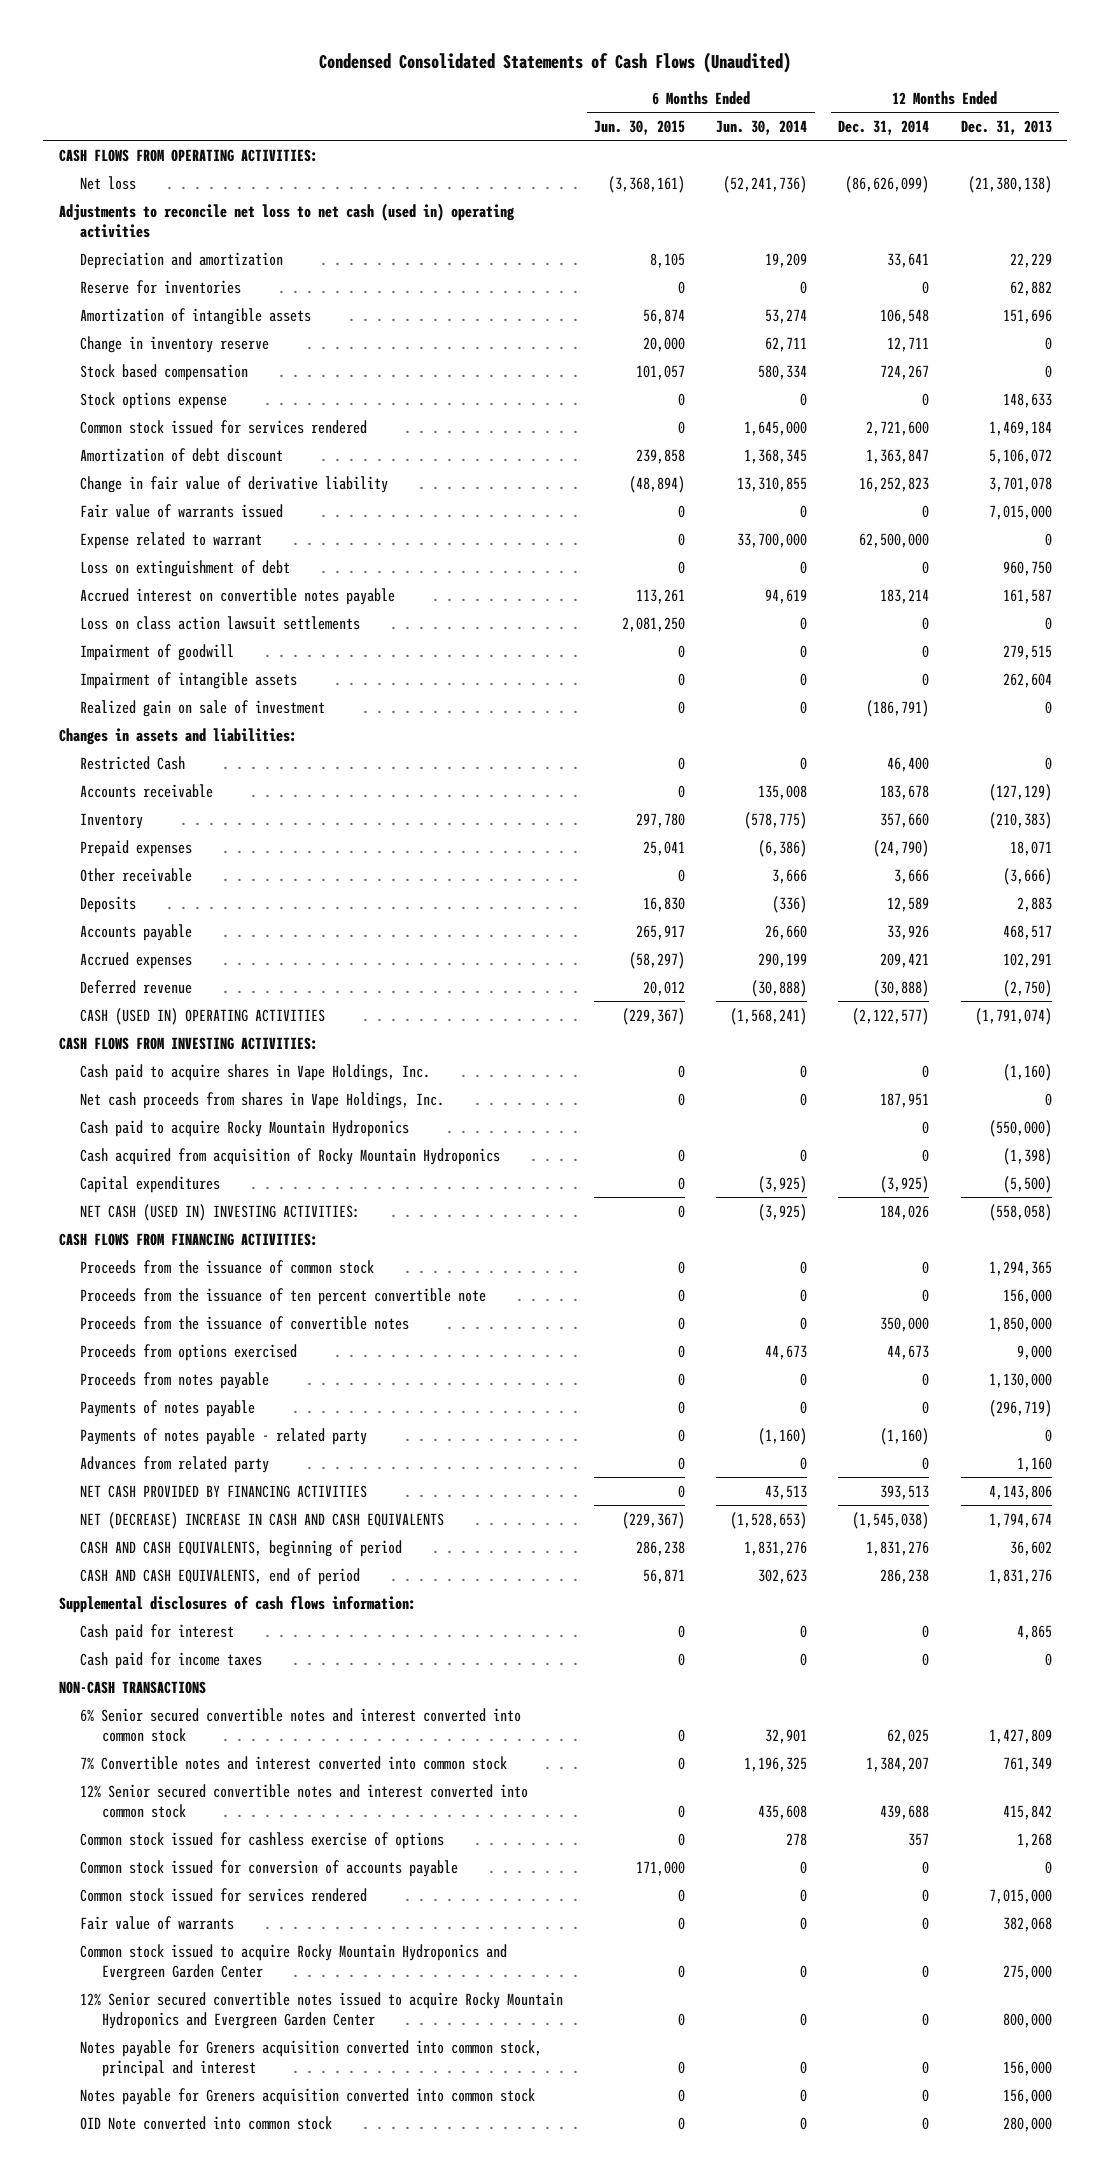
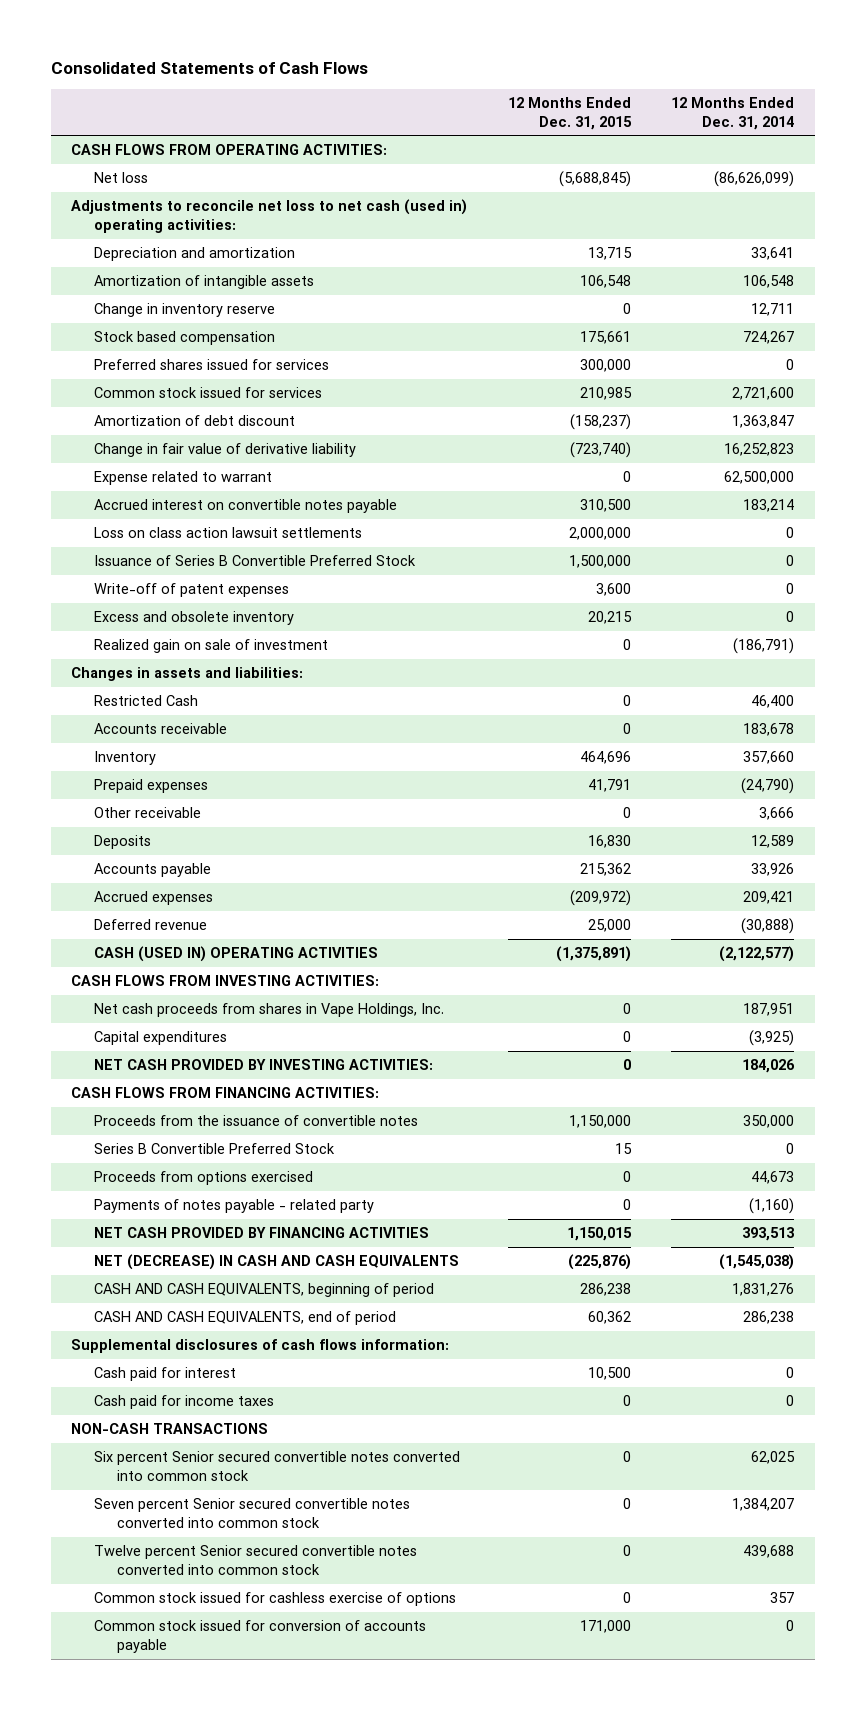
- Condensed Consolidated Statements of Cash Flows (Unaudited)
+ Consolidated Statements of Cash Flows
- | 6 Months Ended Jun. 30, 2015 | 6 Months Ended Jun. 30, 2014 | 12 Months Ended Dec. 31, 2014 | 12 Months Ended Dec. 31, 2013
+ | 12 Months Ended Dec. 31, 2015 | 12 Months Ended Dec. 31, 2014
- Adjustments to reconcile net loss to net cash (used in) operating activities
+ Adjustments to reconcile net loss to net cash (used in) operating activities:
- Reserve for inventories | 0 | 0 | 0 | 62,882
- Stock options expense | 0 | 0 | 0 | 148,633
- Common stock issued for services rendered | 0 | 1,645,000 | 2,721,600 | 1,469,184
+ Preferred shares issued for services | 300,000 | 0
+ Common stock issued for services | 210,985 | 2,721,600
- Fair value of warrants issued | 0 | 0 | 0 | 7,015,000
- Loss on extinguishment of debt | 0 | 0 | 0 | 960,750
- Impairment of goodwill | 0 | 0 | 0 | 279,515
- Impairment of intangible assets | 0 | 0 | 0 | 262,604
+ Issuance of Series B Convertible Preferred Stock | 1,500,000 | 0
+ Write-off of patent expenses | 3,600 | 0
+ Excess and obsolete inventory | 20,215 | 0
- Cash paid to acquire shares in Vape Holdings, Inc. | 0 | 0 | 0 | (1,160)
- Cash paid to acquire Rocky Mountain Hydroponics | | | 0 | (550,000)
- Cash acquired from acquisition of Rocky Mountain Hydroponics | 0 | 0 | 0 | (1,398)
- NET CASH (USED IN) INVESTING ACTIVITIES: | 0 | (3,925) | 184,026 | (558,058)
+ NET CASH PROVIDED BY INVESTING ACTIVITIES: | 0 | 184,026
- Proceeds from the issuance of common stock | 0 | 0 | 0 | 1,294,365
- Proceeds from the issuance of ten percent convertible note | 0 | 0 | 0 | 156,000
+ Series B Convertible Preferred Stock | 15 | 0
- Proceeds from notes payable | 0 | 0 | 0 | 1,130,000
- Payments of notes payable | 0 | 0 | 0 | (296,719)
- Advances from related party | 0 | 0 | 0 | 1,160
- NET (DECREASE) INCREASE IN CASH AND CASH EQUIVALENTS | (229,367) | (1,528,653) | (1,545,038) | 1,794,674
+ NET (DECREASE) IN CASH AND CASH EQUIVALENTS | (225,876) | (1,545,038)
- 6% Senior secured convertible notes and interest converted into common stock | 0 | 32,901 | 62,025 | 1,427,809
- 7% Convertible notes and interest converted into common stock | 0 | 1,196,325 | 1,384,207 | 761,349
- 12% Senior secured convertible notes and interest converted into common stock | 0 | 435,608 | 439,688 | 415,842
+ Six percent Senior secured convertible notes converted into common stock | 0 | 62,025
+ Seven percent Senior secured convertible notes converted into common stock | 0 | 1,384,207
+ Twelve percent Senior secured convertible notes converted into common stock | 0 | 439,688
- Common stock issued for services rendered | 0 | 0 | 0 | 7,015,000
- Fair value of warrants | 0 | 0 | 0 | 382,068
- Common stock issued to acquire Rocky Mountain Hydroponics and Evergreen Garden Center | 0 | 0 | 0 | 275,000
- 12% Senior secured convertible notes issued to acquire Rocky Mountain Hydroponics and Evergreen Garden Center | 0 | 0 | 0 | 800,000
- Notes payable for Greners acquisition converted into common stock, principal and interest | 0 | 0 | 0 | 156,000
- Notes payable for Greners acquisition converted into common stock | 0 | 0 | 0 | 156,000
- OID Note converted into common stock | 0 | 0 | 0 | 280,000

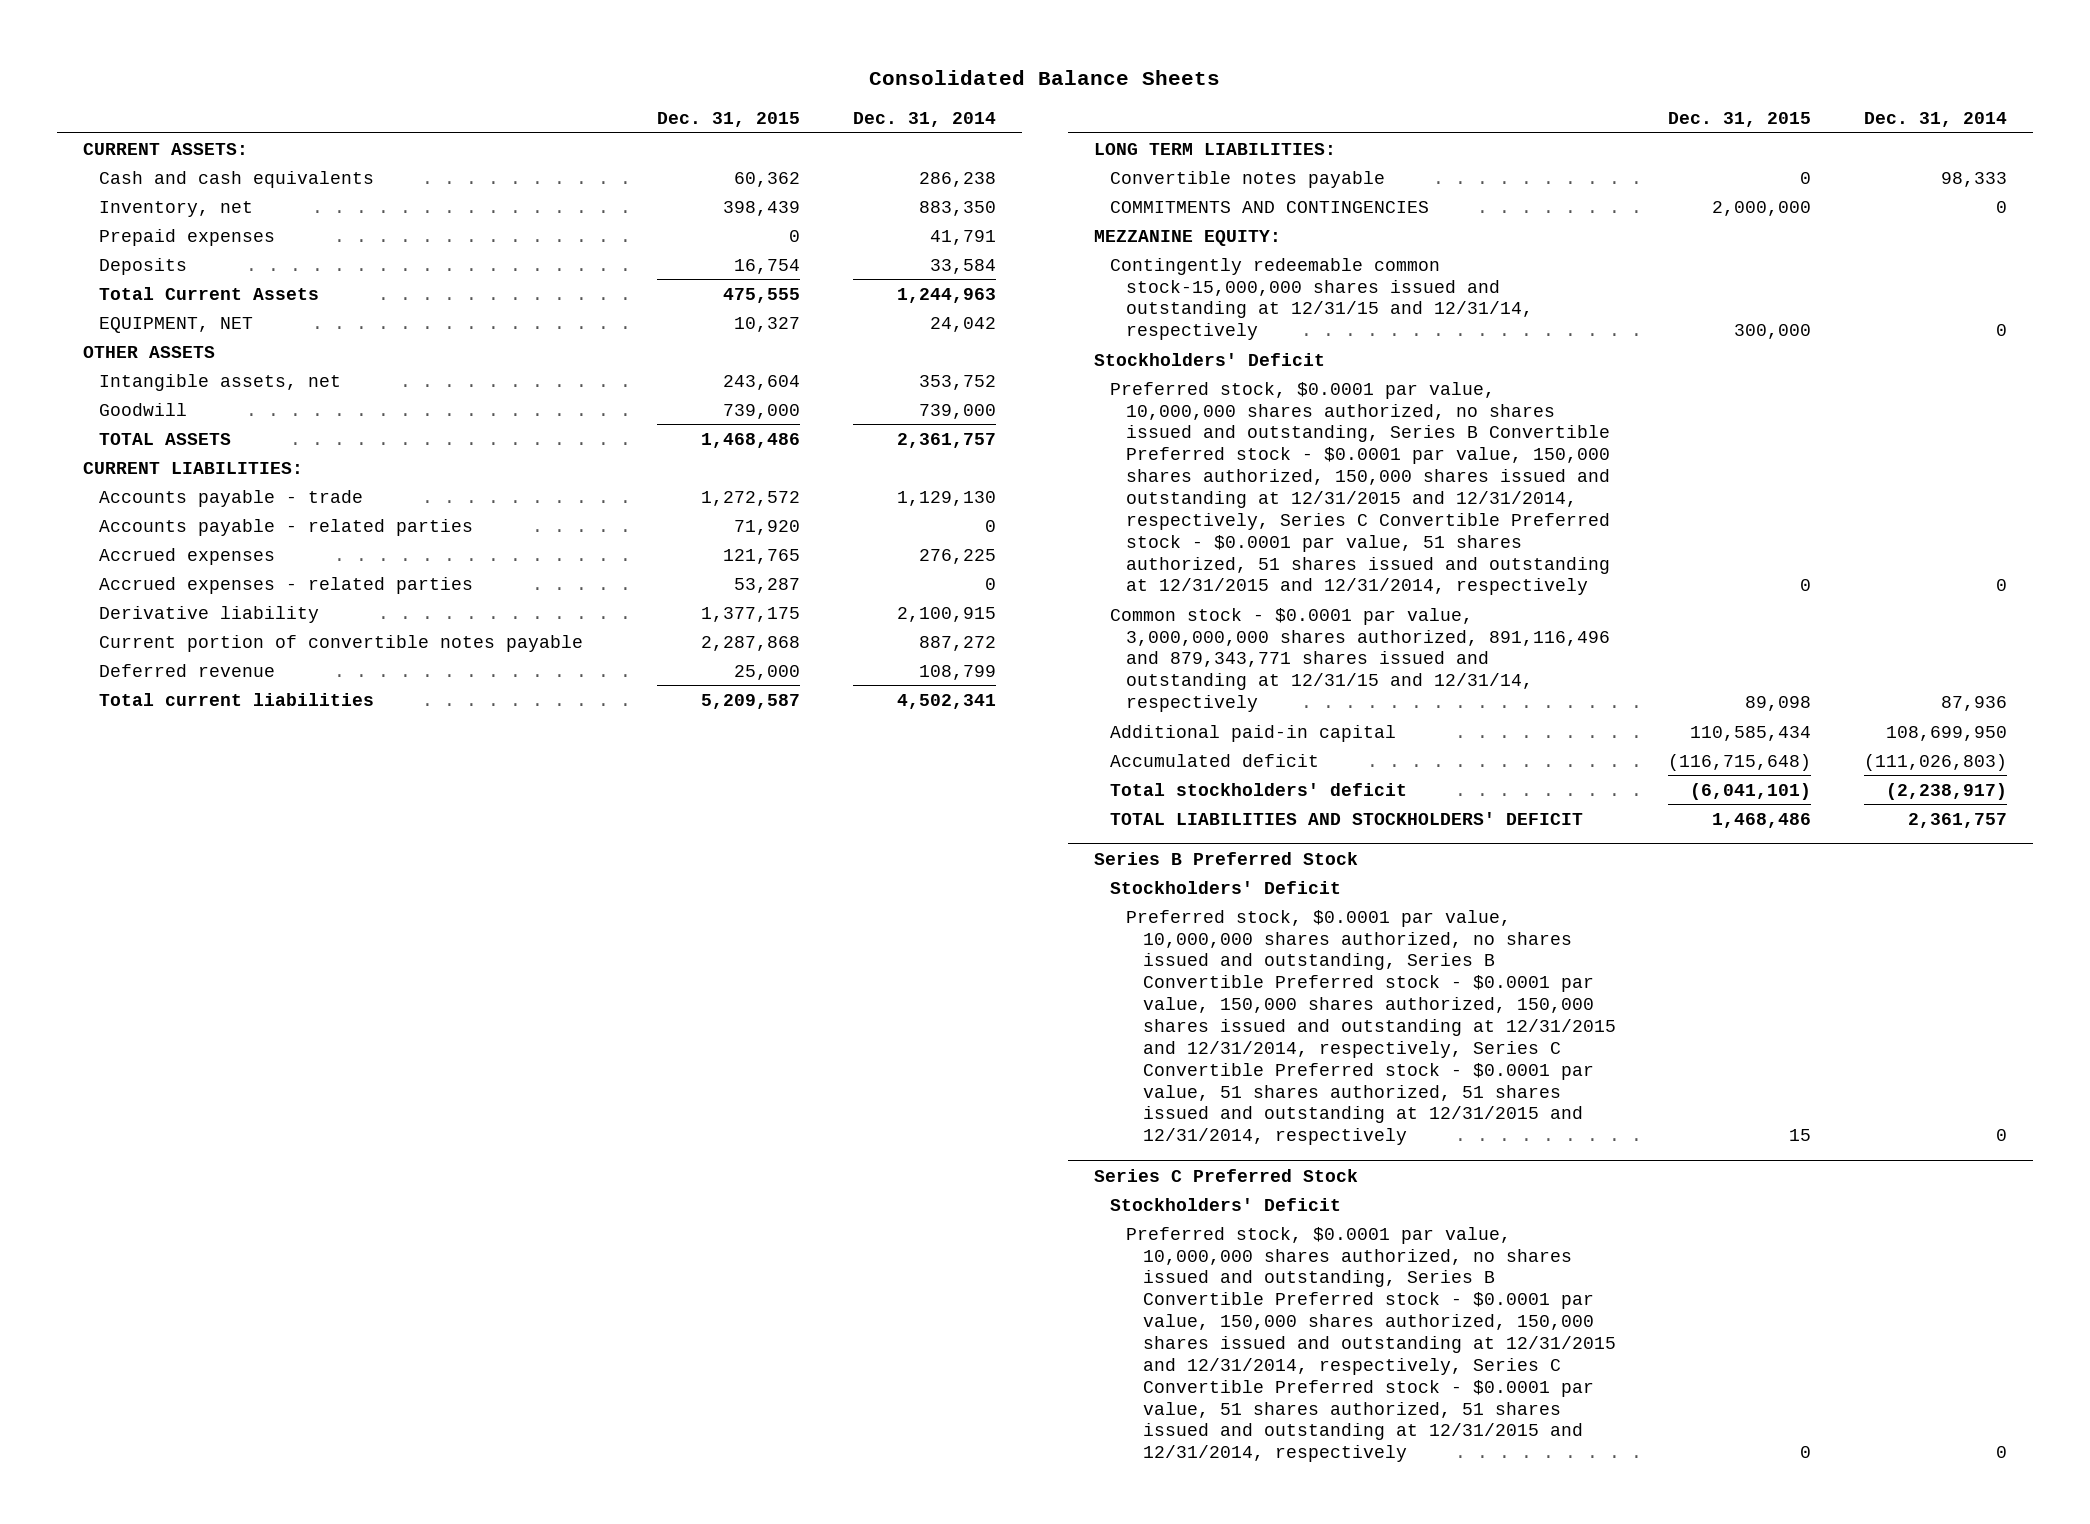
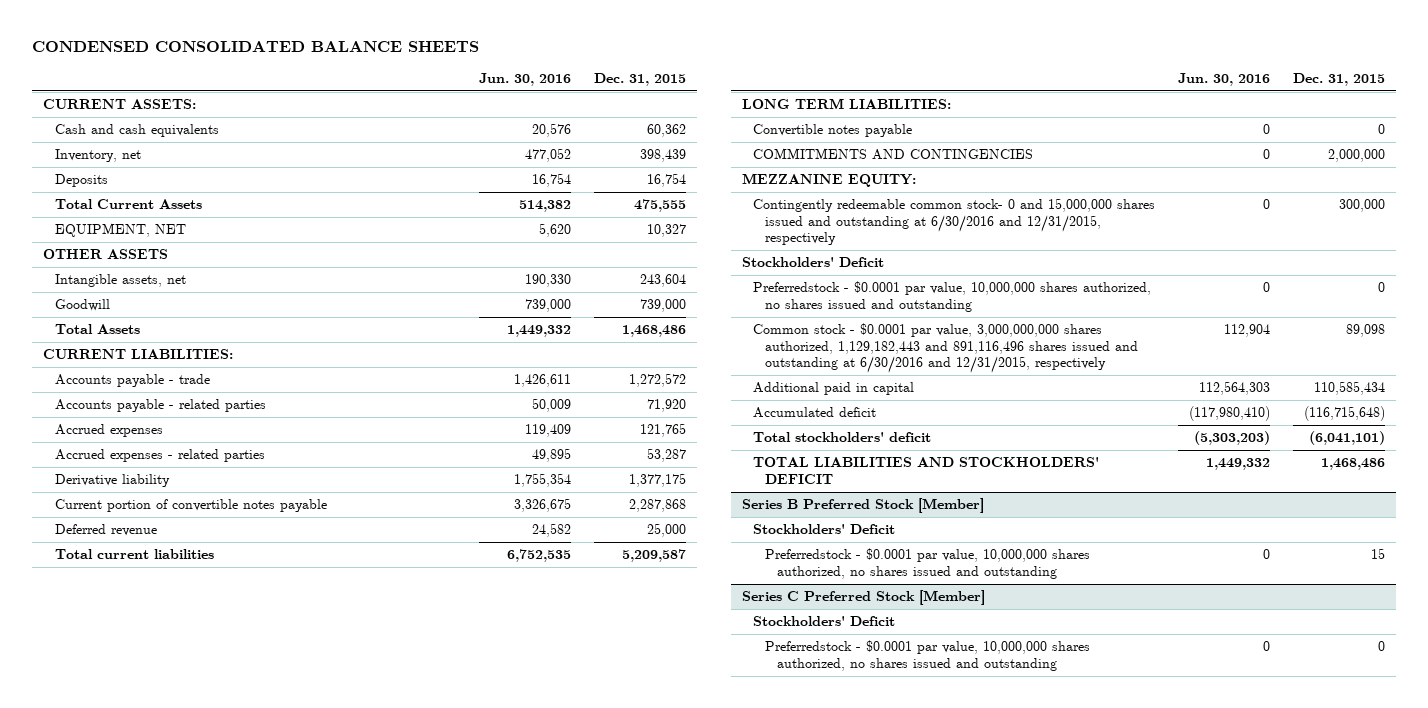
- Consolidated Balance Sheets
+ CONDENSED CONSOLIDATED BALANCE SHEETS
- | Dec. 31, 2015 | Dec. 31, 2014
+ | Jun. 30, 2016 | Dec. 31, 2015
- Prepaid expenses | 0 | 41,791
- TOTAL ASSETS | 1,468,486 | 2,361,757
+ Total Assets | 1,449,332 | 1,468,486
- Contingently redeemable common stock-15,000,000 shares issued and outstanding at 12/31/15 and 12/31/14, respectively | 300,000 | 0
+ Contingently redeemable common stock- 0 and 15,000,000 shares issued and outstanding at 6/30/2016 and 12/31/2015, respectively | 0 | 300,000
- Preferred stock, $0.0001 par value, 10,000,000 shares authorized, no shares issued and outstanding, Series B Convertible Preferred stock - $0.0001 par value, 150,000 shares authorized, 150,000 shares issued and outstanding at 12/31/2015 and 12/31/2014, respectively, Series C Convertible Preferred stock - $0.0001 par value, 51 shares authorized, 51 shares issued and outstanding at 12/31/2015 and 12/31/2014, respectively | 0 | 0
- Common stock - $0.0001 par value, 3,000,000,000 shares authorized, 891,116,496 and 879,343,771 shares issued and outstanding at 12/31/15 and 12/31/14, respectively | 89,098 | 87,936
- Additional paid-in capital | 110,585,434 | 108,699,950
+ Preferredstock - $0.0001 par value, 10,000,000 shares authorized, no shares issued and outstanding | 0 | 0
+ Common stock - $0.0001 par value, 3,000,000,000 shares authorized, 1,129,182,443 and 891,116,496 shares issued and outstanding at 6/30/2016 and 12/31/2015, respectively | 112,904 | 89,098
+ Additional paid in capital | 112,564,303 | 110,585,434
- Series B Preferred Stock
+ Series B Preferred Stock [Member]
- Preferred stock, $0.0001 par value, 10,000,000 shares authorized, no shares issued and outstanding, Series B Convertible Preferred stock - $0.0001 par value, 150,000 shares authorized, 150,000 shares issued and outstanding at 12/31/2015 and 12/31/2014, respectively, Series C Convertible Preferred stock - $0.0001 par value, 51 shares authorized, 51 shares issued and outstanding at 12/31/2015 and 12/31/2014, respectively | 15 | 0
- Series C Preferred Stock
+ Preferredstock - $0.0001 par value, 10,000,000 shares authorized, no shares issued and outstanding | 0 | 15
+ Series C Preferred Stock [Member]
- Preferred stock, $0.0001 par value, 10,000,000 shares authorized, no shares issued and outstanding, Series B Convertible Preferred stock - $0.0001 par value, 150,000 shares authorized, 150,000 shares issued and outstanding at 12/31/2015 and 12/31/2014, respectively, Series C Convertible Preferred stock - $0.0001 par value, 51 shares authorized, 51 shares issued and outstanding at 12/31/2015 and 12/31/2014, respectively | 0 | 0
+ Preferredstock - $0.0001 par value, 10,000,000 shares authorized, no shares issued and outstanding | 0 | 0

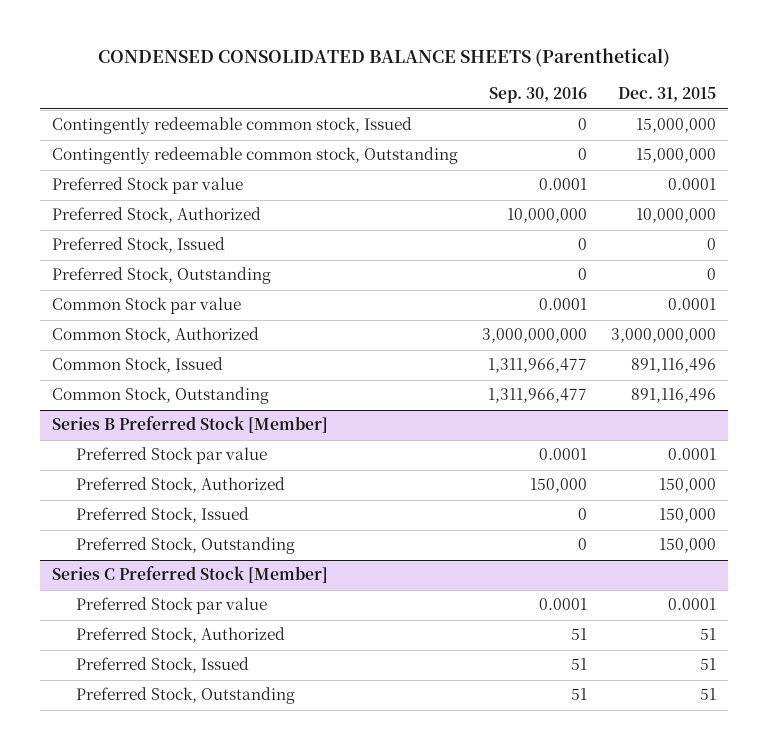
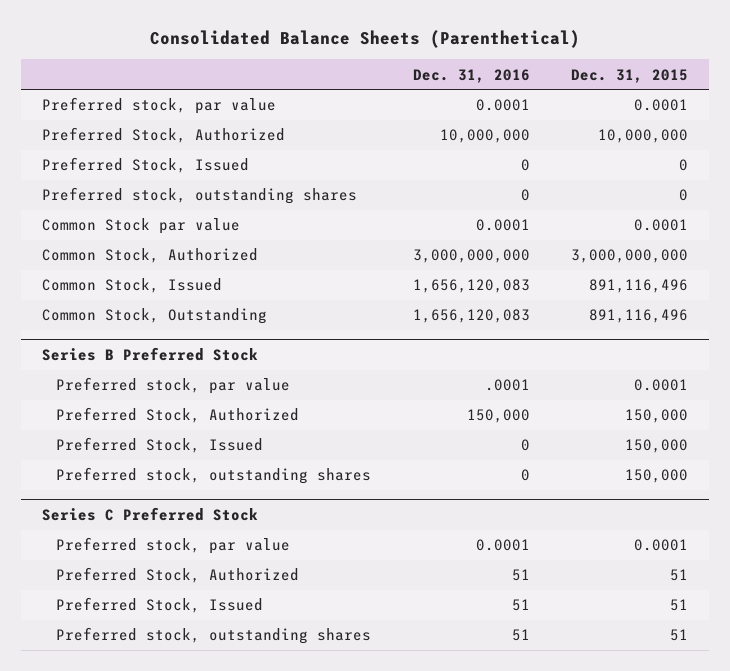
- CONDENSED CONSOLIDATED BALANCE SHEETS (Parenthetical)
+ Consolidated Balance Sheets (Parenthetical)
- | Sep. 30, 2016 | Dec. 31, 2015
+ | Dec. 31, 2016 | Dec. 31, 2015
- Contingently redeemable common stock, Issued | 0 | 15,000,000
- Contingently redeemable common stock, Outstanding | 0 | 15,000,000
- Preferred Stock par value | 0.0001 | 0.0001
+ Preferred stock, par value | 0.0001 | 0.0001
- Preferred Stock, Outstanding | 0 | 0
+ Preferred stock, outstanding shares | 0 | 0
- Series B Preferred Stock [Member]
- Preferred Stock par value | 0.0001 | 0.0001
+ Series B Preferred Stock
+ Preferred stock, par value | .0001 | 0.0001
- Preferred Stock, Outstanding | 0 | 150,000
- Series C Preferred Stock [Member]
- Preferred Stock par value | 0.0001 | 0.0001
+ Preferred stock, outstanding shares | 0 | 150,000
+ Series C Preferred Stock
+ Preferred stock, par value | 0.0001 | 0.0001
- Preferred Stock, Outstanding | 51 | 51
+ Preferred stock, outstanding shares | 51 | 51

